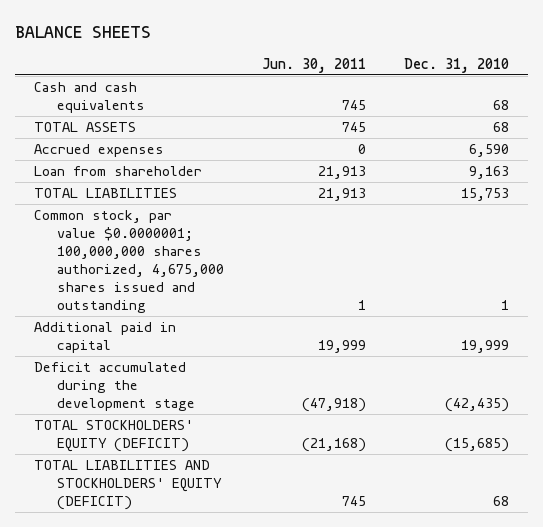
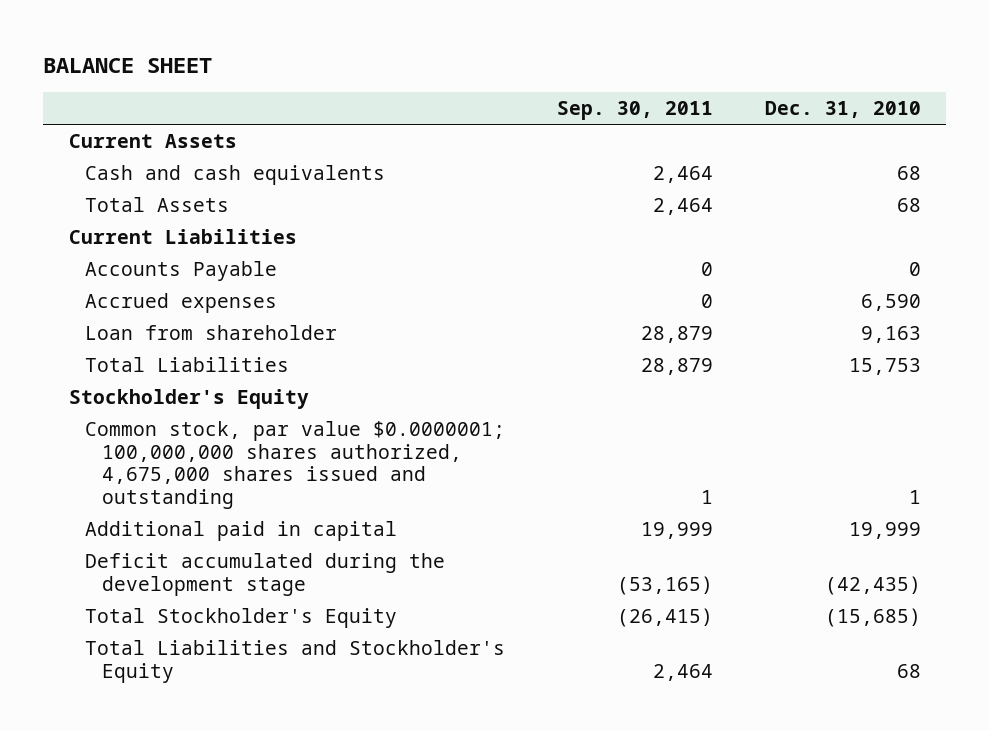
- BALANCE SHEETS
+ BALANCE SHEET
- | Jun. 30, 2011 | Dec. 31, 2010
+ | Sep. 30, 2011 | Dec. 31, 2010
+ Current Assets
- TOTAL ASSETS | 745 | 68
+ Total Assets | 2,464 | 68
+ Current Liabilities
+ Accounts Payable | 0 | 0
- TOTAL LIABILITIES | 21,913 | 15,753
+ Total Liabilities | 28,879 | 15,753
+ Stockholder's Equity
- TOTAL STOCKHOLDERS' EQUITY (DEFICIT) | (21,168) | (15,685)
- TOTAL LIABILITIES AND STOCKHOLDERS' EQUITY (DEFICIT) | 745 | 68
+ Total Stockholder's Equity | (26,415) | (15,685)
+ Total Liabilities and Stockholder's Equity | 2,464 | 68

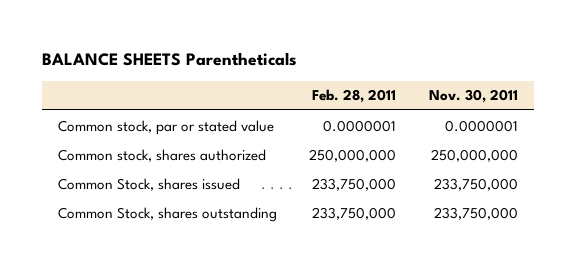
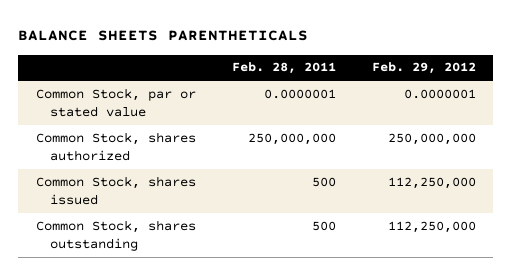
- BALANCE SHEETS Parentheticals
+ BALANCE SHEETS PARENTHETICALS
- | Feb. 28, 2011 | Nov. 30, 2011
+ | Feb. 28, 2011 | Feb. 29, 2012
- Common stock, par or stated value | 0.0000001 | 0.0000001
- Common stock, shares authorized | 250,000,000 | 250,000,000
- Common Stock, shares issued | 233,750,000 | 233,750,000
- Common Stock, shares outstanding | 233,750,000 | 233,750,000
+ Common Stock, par or stated value | 0.0000001 | 0.0000001
+ Common Stock, shares authorized | 250,000,000 | 250,000,000
+ Common Stock, shares issued | 500 | 112,250,000
+ Common Stock, shares outstanding | 500 | 112,250,000

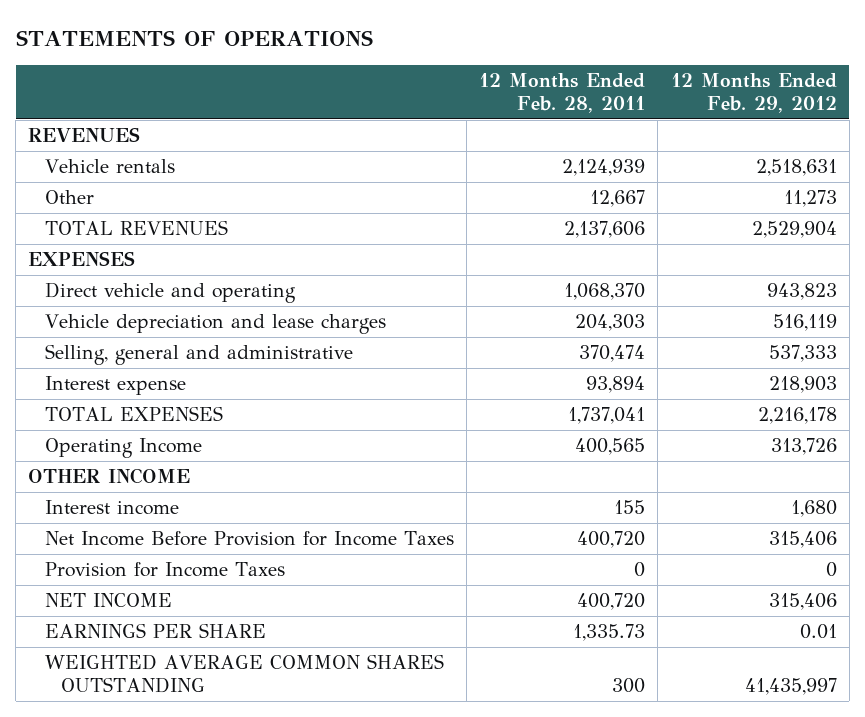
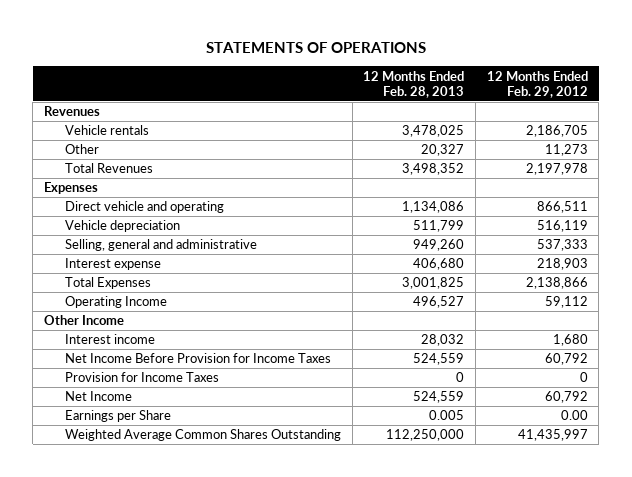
- | 12 Months Ended Feb. 28, 2011 | 12 Months Ended Feb. 29, 2012
+ | 12 Months Ended Feb. 28, 2013 | 12 Months Ended Feb. 29, 2012
- REVENUES
- Vehicle rentals | 2,124,939 | 2,518,631
+ Revenues
+ Vehicle rentals | 3,478,025 | 2,186,705
- TOTAL REVENUES | 2,137,606 | 2,529,904
- EXPENSES
- Direct vehicle and operating | 1,068,370 | 943,823
- Vehicle depreciation and lease charges | 204,303 | 516,119
+ Total Revenues | 3,498,352 | 2,197,978
+ Expenses
+ Direct vehicle and operating | 1,134,086 | 866,511
+ Vehicle depreciation | 511,799 | 516,119
- TOTAL EXPENSES | 1,737,041 | 2,216,178
- Operating Income | 400,565 | 313,726
- OTHER INCOME
+ Total Expenses | 3,001,825 | 2,138,866
+ Operating Income | 496,527 | 59,112
+ Other Income
- Net Income Before Provision for Income Taxes | 400,720 | 315,406
+ Net Income Before Provision for Income Taxes | 524,559 | 60,792
- NET INCOME | 400,720 | 315,406
- EARNINGS PER SHARE | 1,335.73 | 0.01
- WEIGHTED AVERAGE COMMON SHARES OUTSTANDING | 300 | 41,435,997
+ Net Income | 524,559 | 60,792
+ Earnings per Share | 0.005 | 0.00
+ Weighted Average Common Shares Outstanding | 112,250,000 | 41,435,997

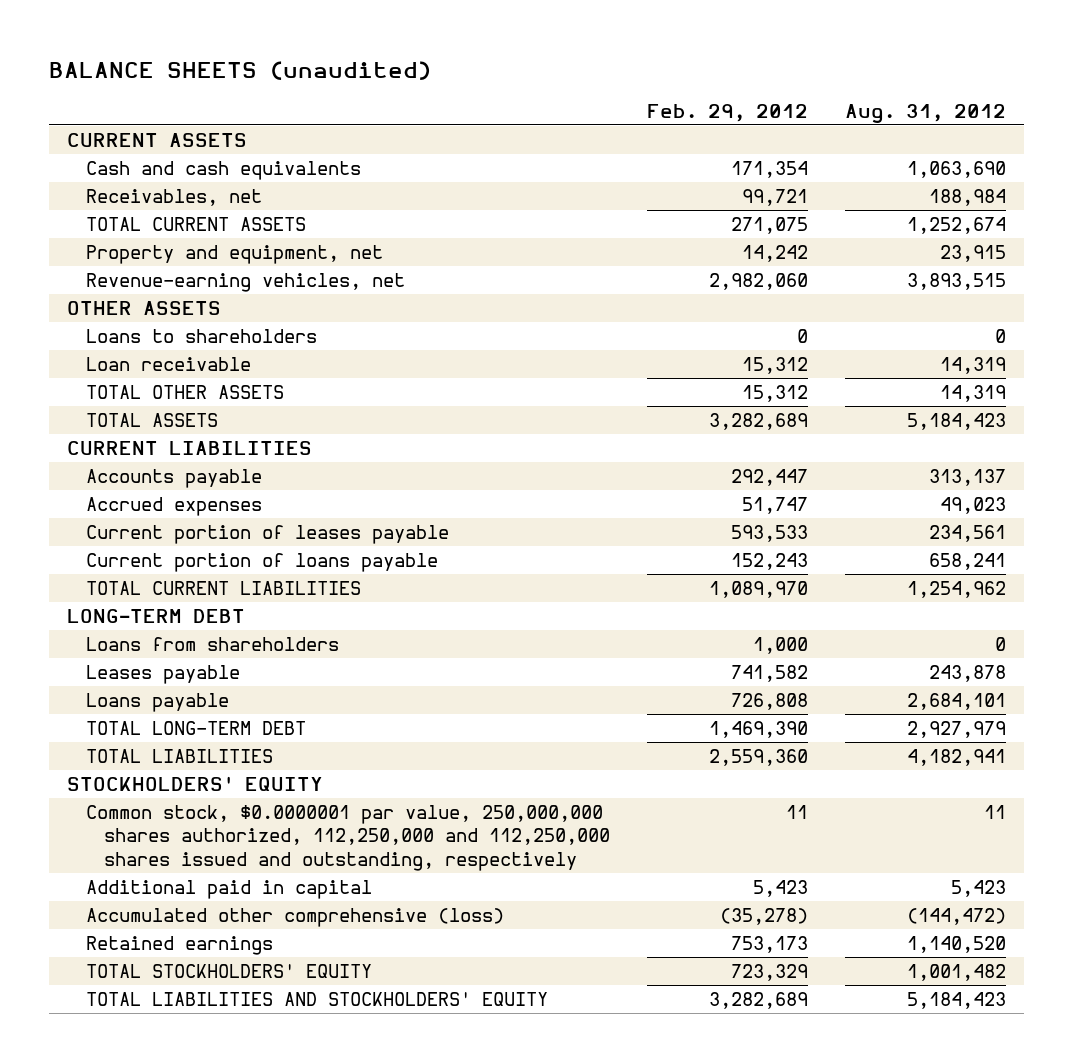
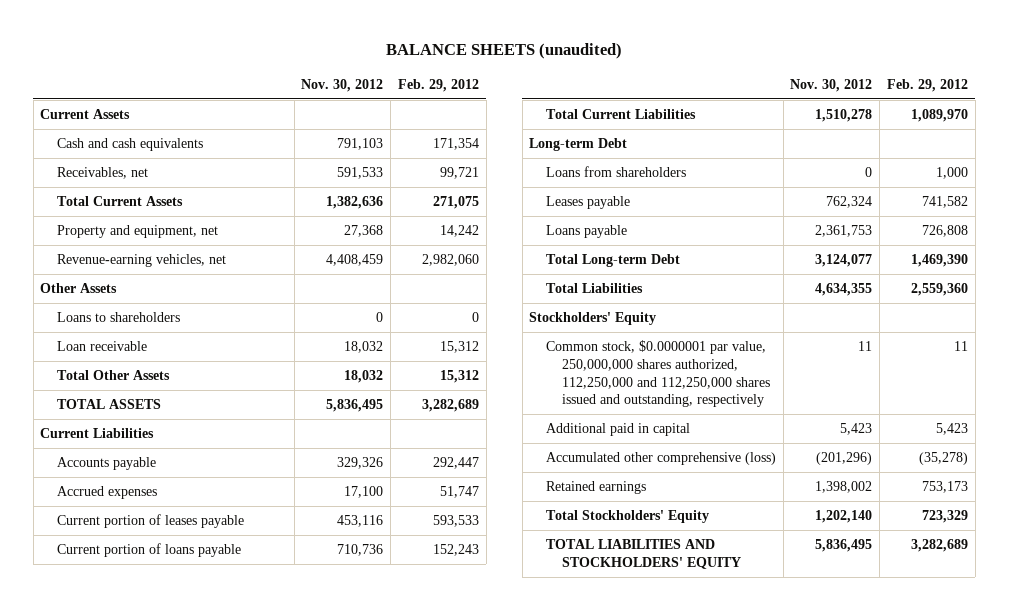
- | Feb. 29, 2012 | Aug. 31, 2012
+ | Nov. 30, 2012 | Feb. 29, 2012
- CURRENT ASSETS
+ Current Assets
- TOTAL CURRENT ASSETS | 271,075 | 1,252,674
+ Total Current Assets | 1,382,636 | 271,075
- OTHER ASSETS
+ Other Assets
- TOTAL OTHER ASSETS | 15,312 | 14,319
+ Total Other Assets | 18,032 | 15,312
- CURRENT LIABILITIES
+ Current Liabilities
- TOTAL CURRENT LIABILITIES | 1,089,970 | 1,254,962
- LONG-TERM DEBT
+ Total Current Liabilities | 1,510,278 | 1,089,970
+ Long-term Debt
- TOTAL LONG-TERM DEBT | 1,469,390 | 2,927,979
- TOTAL LIABILITIES | 2,559,360 | 4,182,941
- STOCKHOLDERS' EQUITY
+ Total Long-term Debt | 3,124,077 | 1,469,390
+ Total Liabilities | 4,634,355 | 2,559,360
+ Stockholders' Equity
- TOTAL STOCKHOLDERS' EQUITY | 723,329 | 1,001,482
+ Total Stockholders' Equity | 1,202,140 | 723,329

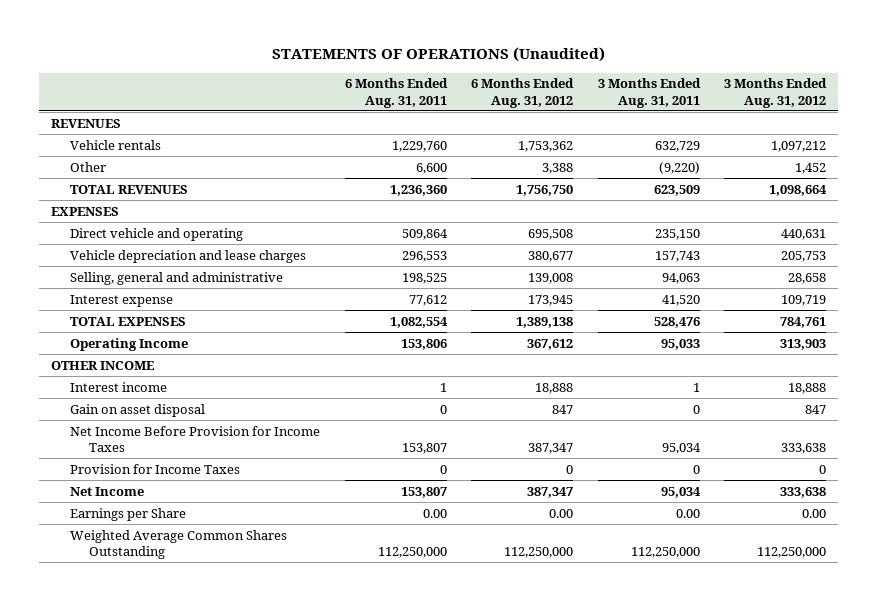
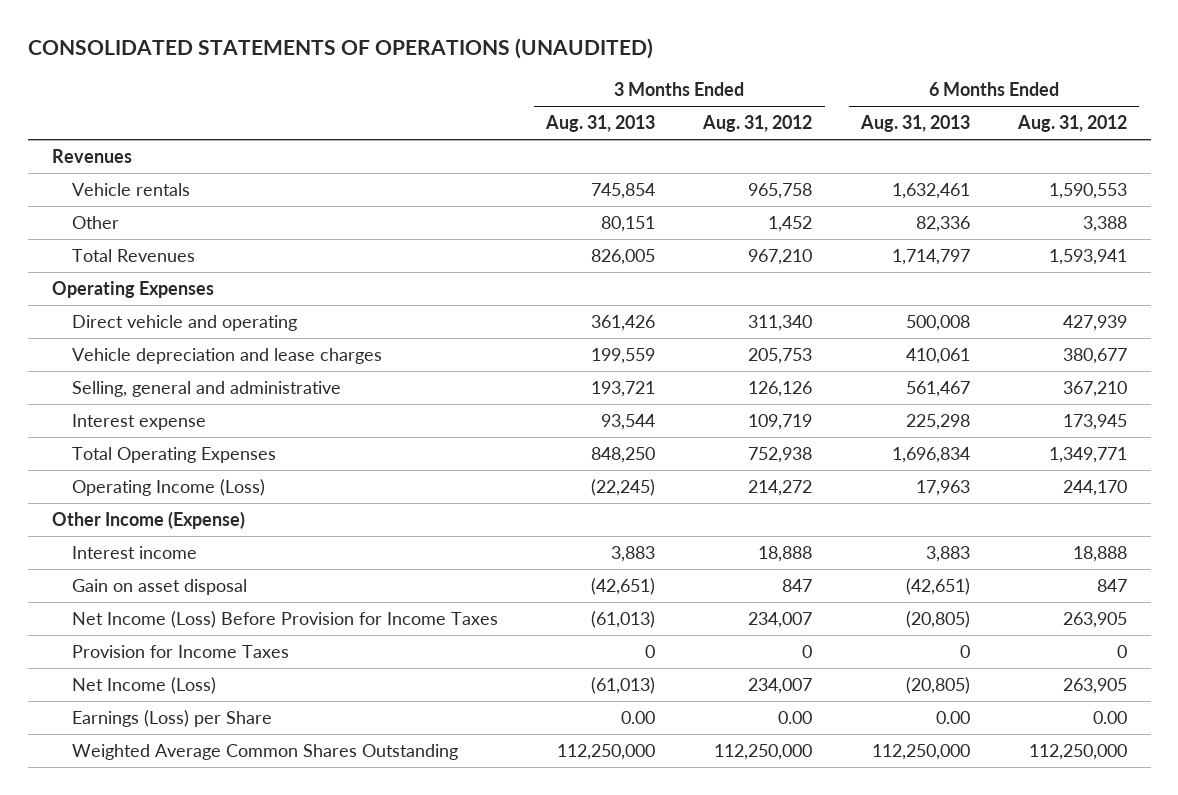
- STATEMENTS OF OPERATIONS (Unaudited)
+ CONSOLIDATED STATEMENTS OF OPERATIONS (UNAUDITED)
- | 6 Months Ended Aug. 31, 2011 | 6 Months Ended Aug. 31, 2012 | 3 Months Ended Aug. 31, 2011 | 3 Months Ended Aug. 31, 2012
+ | 3 Months Ended Aug. 31, 2013 | 3 Months Ended Aug. 31, 2012 | 6 Months Ended Aug. 31, 2013 | 6 Months Ended Aug. 31, 2012
- REVENUES
- Vehicle rentals | 1,229,760 | 1,753,362 | 632,729 | 1,097,212
+ Revenues
+ Vehicle rentals | 745,854 | 965,758 | 1,632,461 | 1,590,553
- TOTAL REVENUES | 1,236,360 | 1,756,750 | 623,509 | 1,098,664
- EXPENSES
- Direct vehicle and operating | 509,864 | 695,508 | 235,150 | 440,631
+ Total Revenues | 826,005 | 967,210 | 1,714,797 | 1,593,941
+ Operating Expenses
+ Direct vehicle and operating | 361,426 | 311,340 | 500,008 | 427,939
- Selling, general and administrative | 198,525 | 139,008 | 94,063 | 28,658
+ Selling, general and administrative | 193,721 | 126,126 | 561,467 | 367,210
- TOTAL EXPENSES | 1,082,554 | 1,389,138 | 528,476 | 784,761
- Operating Income | 153,806 | 367,612 | 95,033 | 313,903
- OTHER INCOME
+ Total Operating Expenses | 848,250 | 752,938 | 1,696,834 | 1,349,771
+ Operating Income (Loss) | (22,245) | 214,272 | 17,963 | 244,170
+ Other Income (Expense)
- Net Income Before Provision for Income Taxes | 153,807 | 387,347 | 95,034 | 333,638
+ Net Income (Loss) Before Provision for Income Taxes | (61,013) | 234,007 | (20,805) | 263,905
- Net Income | 153,807 | 387,347 | 95,034 | 333,638
- Earnings per Share | 0.00 | 0.00 | 0.00 | 0.00
+ Net Income (Loss) | (61,013) | 234,007 | (20,805) | 263,905
+ Earnings (Loss) per Share | 0.00 | 0.00 | 0.00 | 0.00

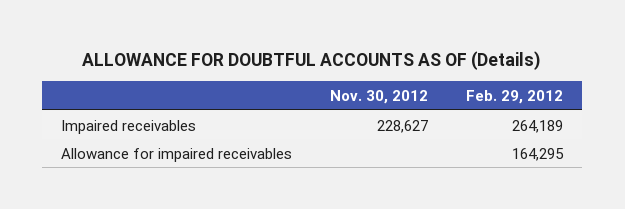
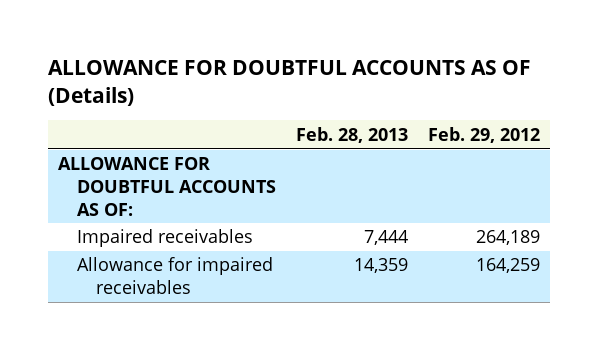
- | Nov. 30, 2012 | Feb. 29, 2012
+ | Feb. 28, 2013 | Feb. 29, 2012
+ ALLOWANCE FOR DOUBTFUL ACCOUNTS AS OF:
- Allowance for impaired receivables | | 164,295
+ Allowance for impaired receivables | 14,359 | 164,259

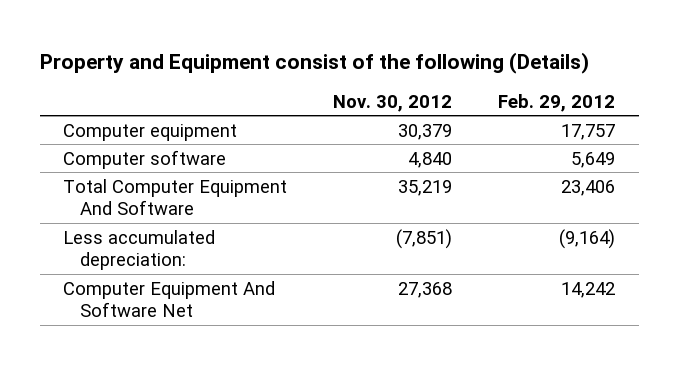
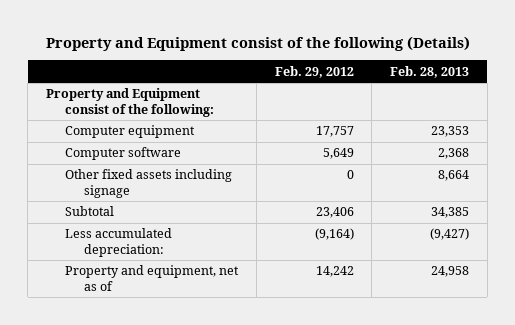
- | Nov. 30, 2012 | Feb. 29, 2012
+ | Feb. 29, 2012 | Feb. 28, 2013
+ Property and Equipment consist of the following:
- Total Computer Equipment And Software | 35,219 | 23,406
+ Other fixed assets including signage | 0 | 8,664
+ Subtotal | 23,406 | 34,385
- Computer Equipment And Software Net | 27,368 | 14,242
+ Property and equipment, net as of | 14,242 | 24,958

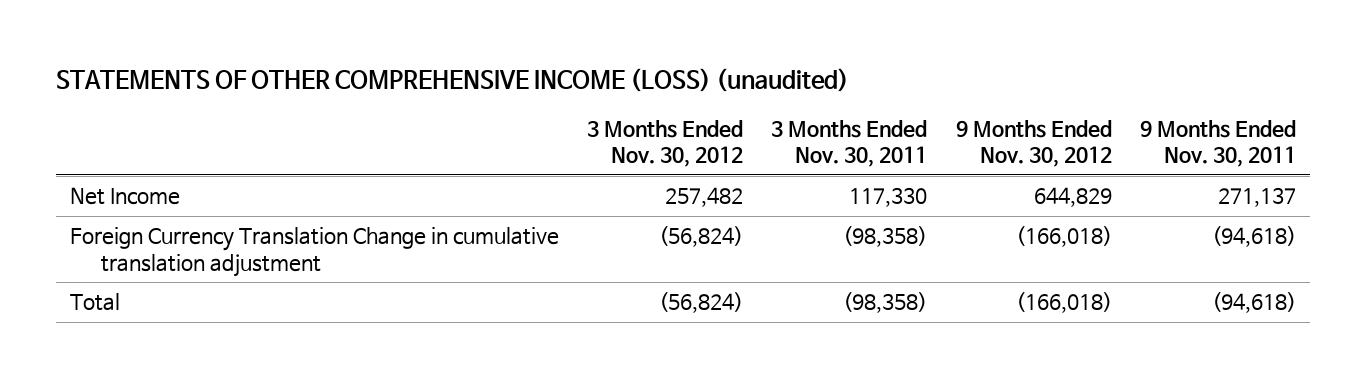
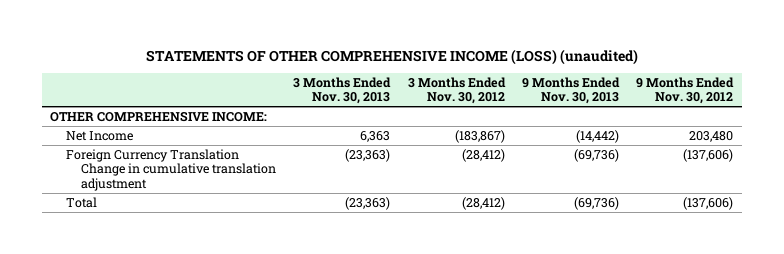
- | 3 Months Ended Nov. 30, 2012 | 3 Months Ended Nov. 30, 2011 | 9 Months Ended Nov. 30, 2012 | 9 Months Ended Nov. 30, 2011
+ | 3 Months Ended Nov. 30, 2013 | 3 Months Ended Nov. 30, 2012 | 9 Months Ended Nov. 30, 2013 | 9 Months Ended Nov. 30, 2012
- Net Income | 257,482 | 117,330 | 644,829 | 271,137
- Foreign Currency Translation Change in cumulative translation adjustment | (56,824) | (98,358) | (166,018) | (94,618)
- Total | (56,824) | (98,358) | (166,018) | (94,618)
+ OTHER COMPREHENSIVE INCOME:
+ Net Income | 6,363 | (183,867) | (14,442) | 203,480
+ Foreign Currency Translation Change in cumulative translation adjustment | (23,363) | (28,412) | (69,736) | (137,606)
+ Total | (23,363) | (28,412) | (69,736) | (137,606)

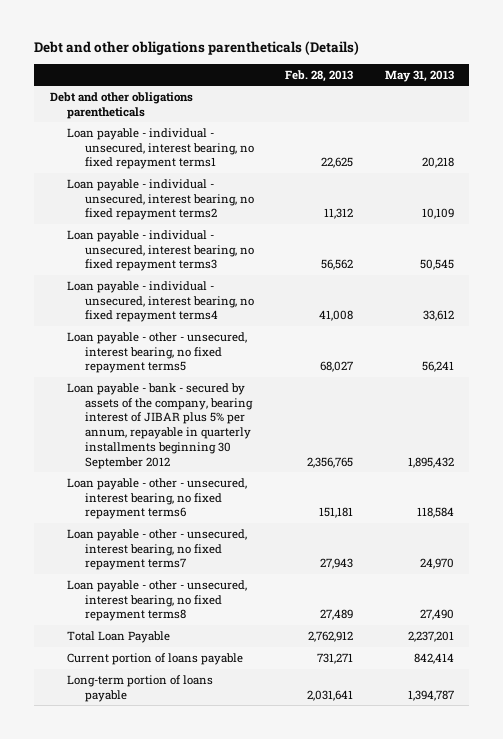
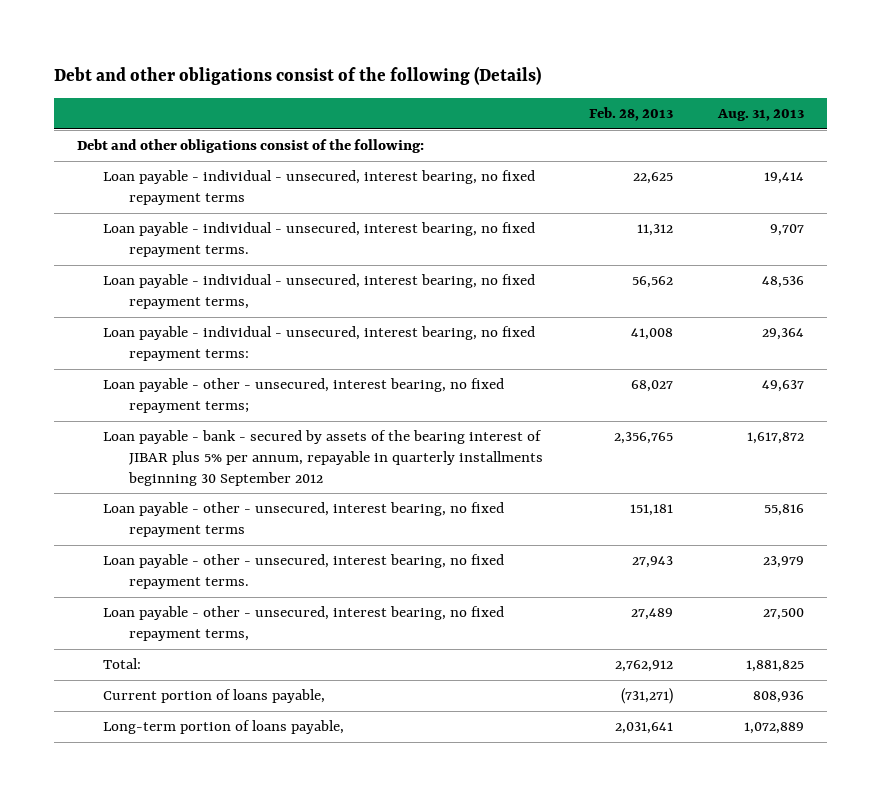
- Debt and other obligations parentheticals (Details)
+ Debt and other obligations consist of the following (Details)
- | Feb. 28, 2013 | May 31, 2013
+ | Feb. 28, 2013 | Aug. 31, 2013
- Debt and other obligations parentheticals
- Loan payable - individual - unsecured, interest bearing, no fixed repayment terms1 | 22,625 | 20,218
- Loan payable - individual - unsecured, interest bearing, no fixed repayment terms2 | 11,312 | 10,109
- Loan payable - individual - unsecured, interest bearing, no fixed repayment terms3 | 56,562 | 50,545
- Loan payable - individual - unsecured, interest bearing, no fixed repayment terms4 | 41,008 | 33,612
- Loan payable - other - unsecured, interest bearing, no fixed repayment terms5 | 68,027 | 56,241
- Loan payable - bank - secured by assets of the company, bearing interest of JIBAR plus 5% per annum, repayable in quarterly installments beginning 30 September 2012 | 2,356,765 | 1,895,432
- Loan payable - other - unsecured, interest bearing, no fixed repayment terms6 | 151,181 | 118,584
- Loan payable - other - unsecured, interest bearing, no fixed repayment terms7 | 27,943 | 24,970
- Loan payable - other - unsecured, interest bearing, no fixed repayment terms8 | 27,489 | 27,490
- Total Loan Payable | 2,762,912 | 2,237,201
- Current portion of loans payable | 731,271 | 842,414
- Long-term portion of loans payable | 2,031,641 | 1,394,787
+ Debt and other obligations consist of the following:
+ Loan payable - individual - unsecured, interest bearing, no fixed repayment terms | 22,625 | 19,414
+ Loan payable - individual - unsecured, interest bearing, no fixed repayment terms. | 11,312 | 9,707
+ Loan payable - individual - unsecured, interest bearing, no fixed repayment terms, | 56,562 | 48,536
+ Loan payable - individual - unsecured, interest bearing, no fixed repayment terms: | 41,008 | 29,364
+ Loan payable - other - unsecured, interest bearing, no fixed repayment terms; | 68,027 | 49,637
+ Loan payable - bank - secured by assets of the bearing interest of JIBAR plus 5% per annum, repayable in quarterly installments beginning 30 September 2012 | 2,356,765 | 1,617,872
+ Loan payable - other - unsecured, interest bearing, no fixed repayment terms | 151,181 | 55,816
+ Loan payable - other - unsecured, interest bearing, no fixed repayment terms. | 27,943 | 23,979
+ Loan payable - other - unsecured, interest bearing, no fixed repayment terms, | 27,489 | 27,500
+ Total: | 2,762,912 | 1,881,825
+ Current portion of loans payable, | (731,271) | 808,936
+ Long-term portion of loans payable, | 2,031,641 | 1,072,889

